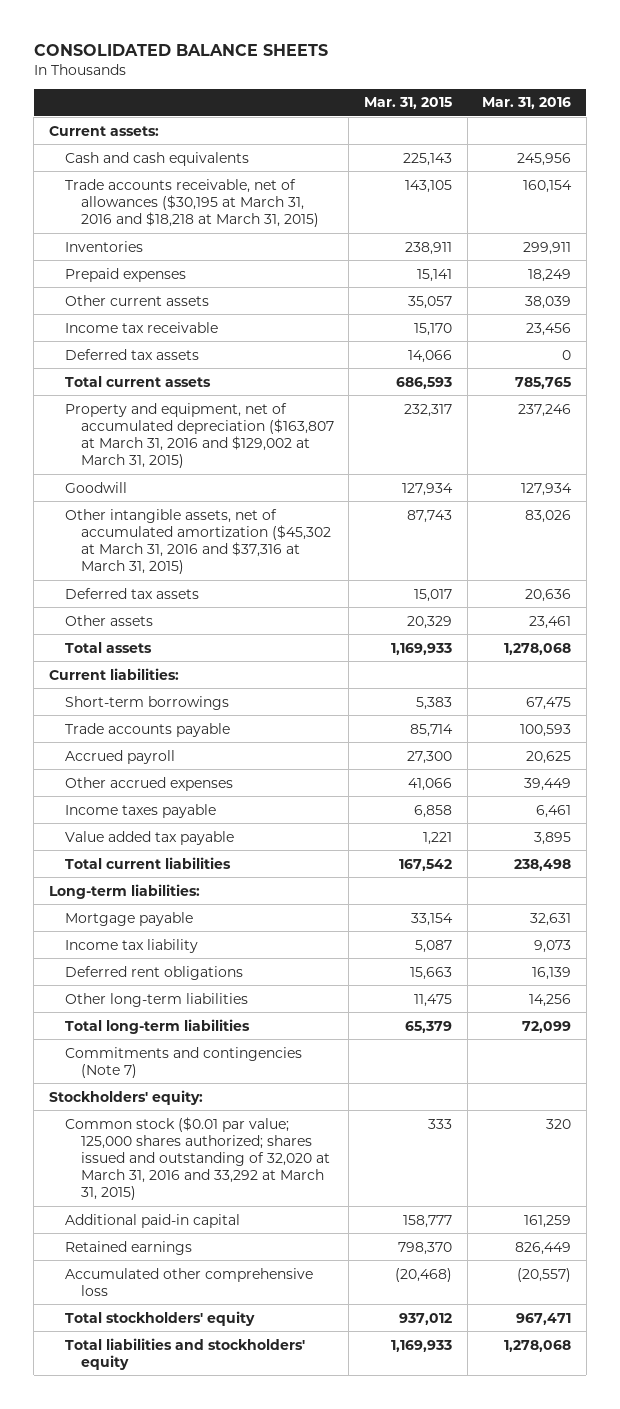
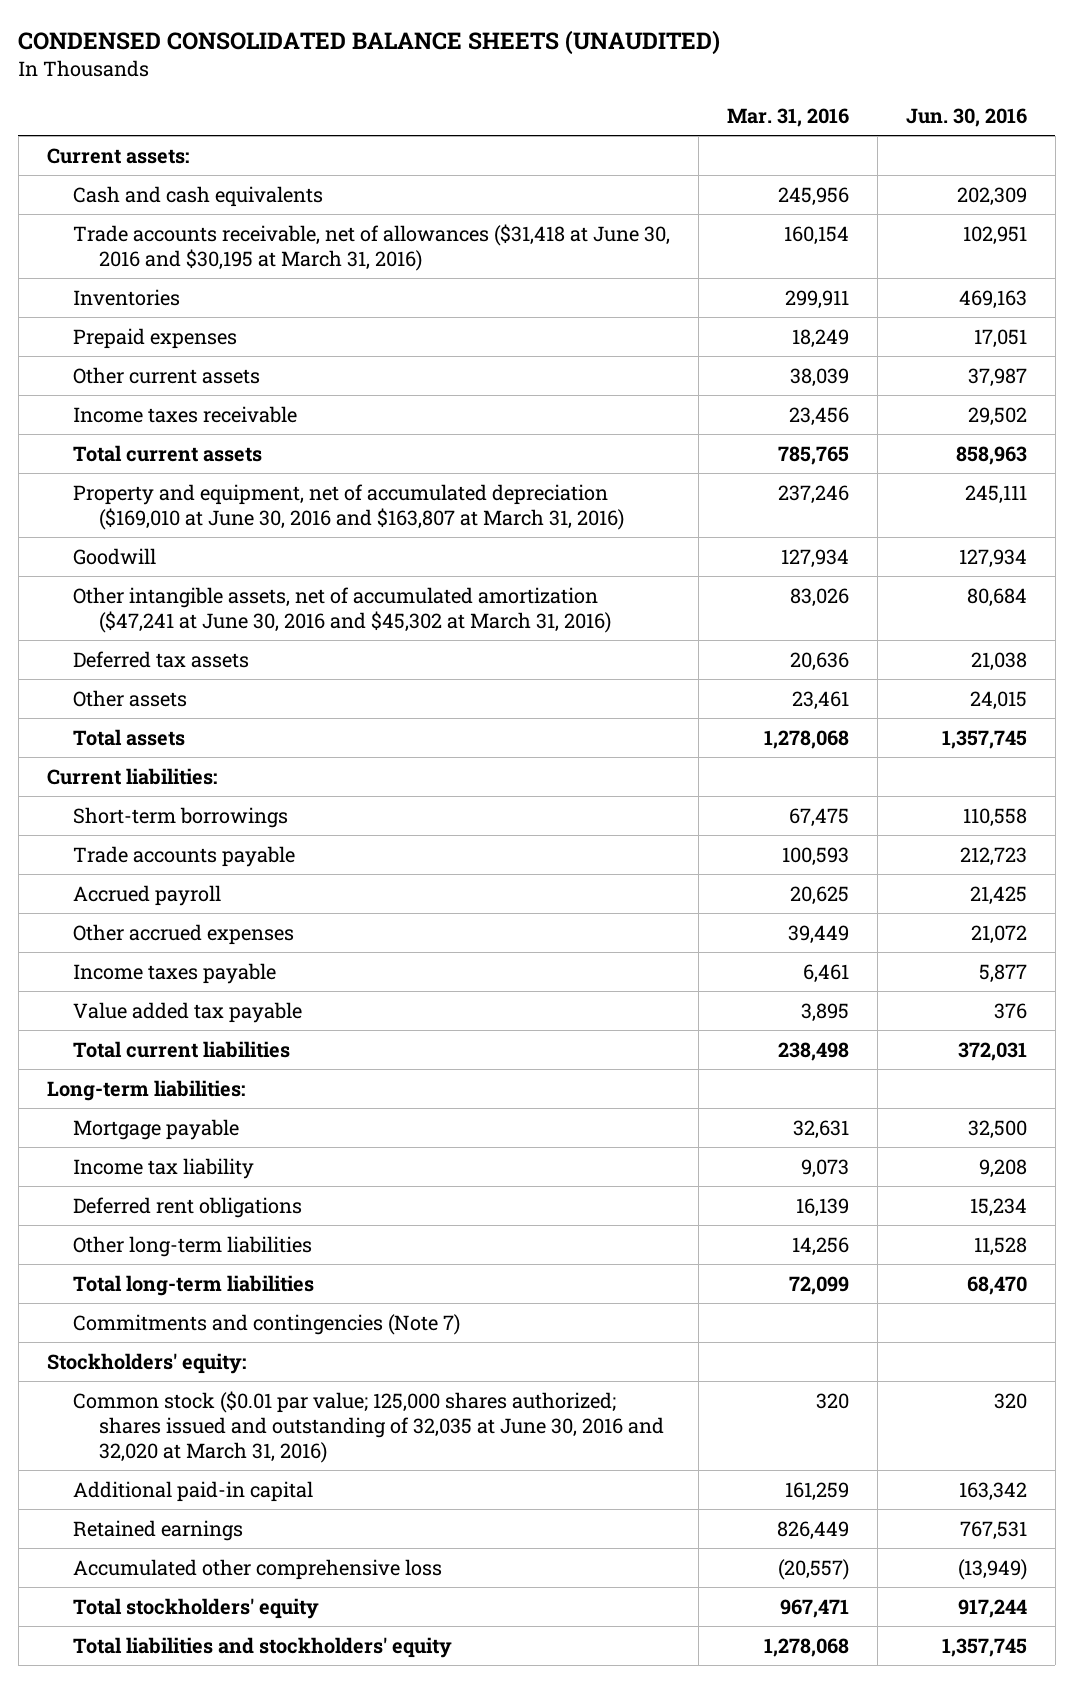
- CONSOLIDATED BALANCE SHEETS
+ CONDENSED CONSOLIDATED BALANCE SHEETS (UNAUDITED)
- | Mar. 31, 2015 | Mar. 31, 2016
+ | Mar. 31, 2016 | Jun. 30, 2016
- Trade accounts receivable, net of allowances ($30,195 at March 31, 2016 and $18,218 at March 31, 2015) | 143,105 | 160,154
+ Trade accounts receivable, net of allowances ($31,418 at June 30, 2016 and $30,195 at March 31, 2016) | 160,154 | 102,951
- Income tax receivable | 15,170 | 23,456
- Deferred tax assets | 14,066 | 0
+ Income taxes receivable | 23,456 | 29,502
- Property and equipment, net of accumulated depreciation ($163,807 at March 31, 2016 and $129,002 at March 31, 2015) | 232,317 | 237,246
+ Property and equipment, net of accumulated depreciation ($169,010 at June 30, 2016 and $163,807 at March 31, 2016) | 237,246 | 245,111
- Other intangible assets, net of accumulated amortization ($45,302 at March 31, 2016 and $37,316 at March 31, 2015) | 87,743 | 83,026
+ Other intangible assets, net of accumulated amortization ($47,241 at June 30, 2016 and $45,302 at March 31, 2016) | 83,026 | 80,684
- Common stock ($0.01 par value; 125,000 shares authorized; shares issued and outstanding of 32,020 at March 31, 2016 and 33,292 at March 31, 2015) | 333 | 320
+ Common stock ($0.01 par value; 125,000 shares authorized; shares issued and outstanding of 32,035 at June 30, 2016 and 32,020 at March 31, 2016) | 320 | 320

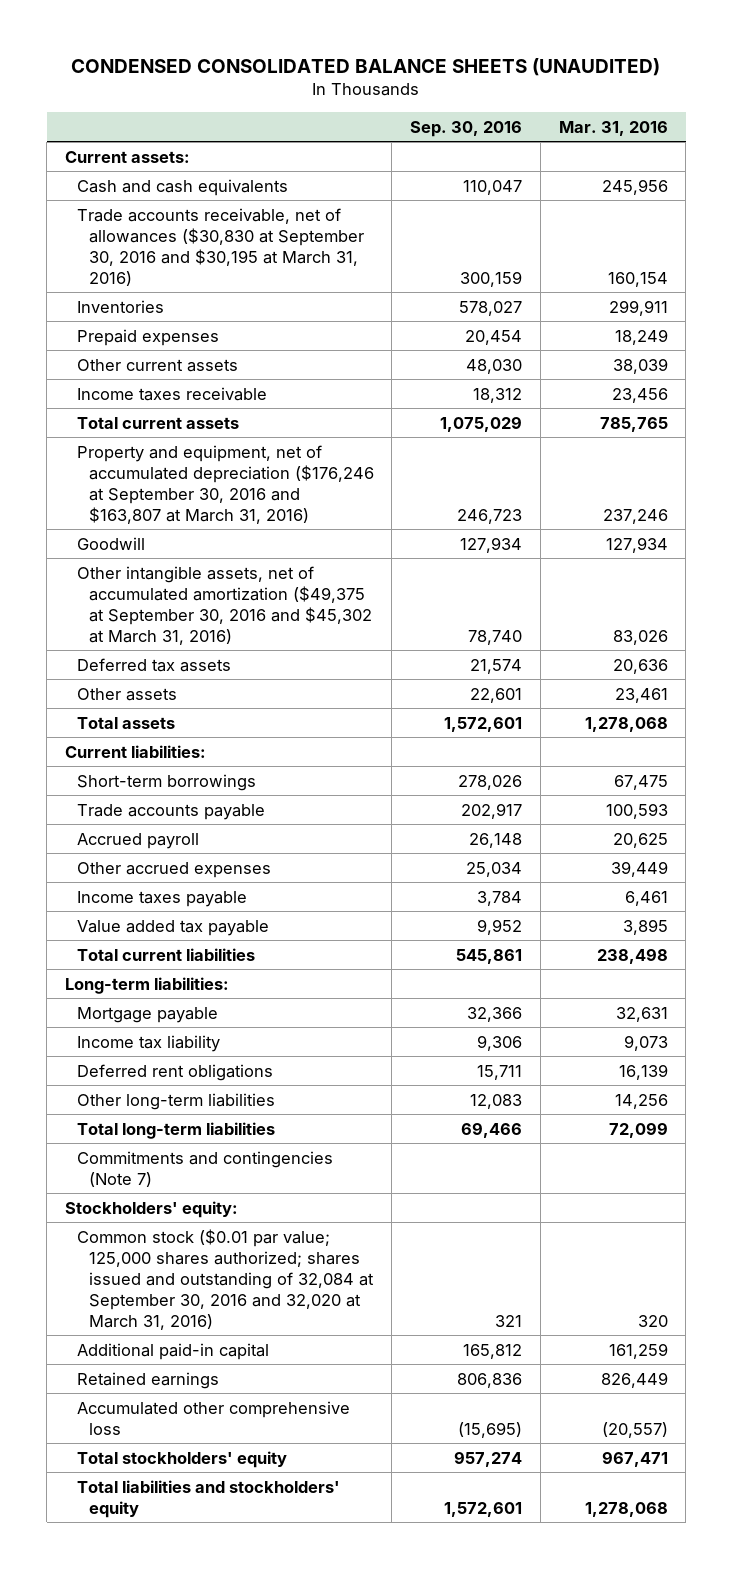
- | Mar. 31, 2016 | Jun. 30, 2016
+ | Sep. 30, 2016 | Mar. 31, 2016
- Trade accounts receivable, net of allowances ($31,418 at June 30, 2016 and $30,195 at March 31, 2016) | 160,154 | 102,951
+ Trade accounts receivable, net of allowances ($30,830 at September 30, 2016 and $30,195 at March 31, 2016) | 300,159 | 160,154
- Property and equipment, net of accumulated depreciation ($169,010 at June 30, 2016 and $163,807 at March 31, 2016) | 237,246 | 245,111
+ Property and equipment, net of accumulated depreciation ($176,246 at September 30, 2016 and $163,807 at March 31, 2016) | 246,723 | 237,246
- Other intangible assets, net of accumulated amortization ($47,241 at June 30, 2016 and $45,302 at March 31, 2016) | 83,026 | 80,684
+ Other intangible assets, net of accumulated amortization ($49,375 at September 30, 2016 and $45,302 at March 31, 2016) | 78,740 | 83,026
- Common stock ($0.01 par value; 125,000 shares authorized; shares issued and outstanding of 32,035 at June 30, 2016 and 32,020 at March 31, 2016) | 320 | 320
+ Common stock ($0.01 par value; 125,000 shares authorized; shares issued and outstanding of 32,084 at September 30, 2016 and 32,020 at March 31, 2016) | 321 | 320

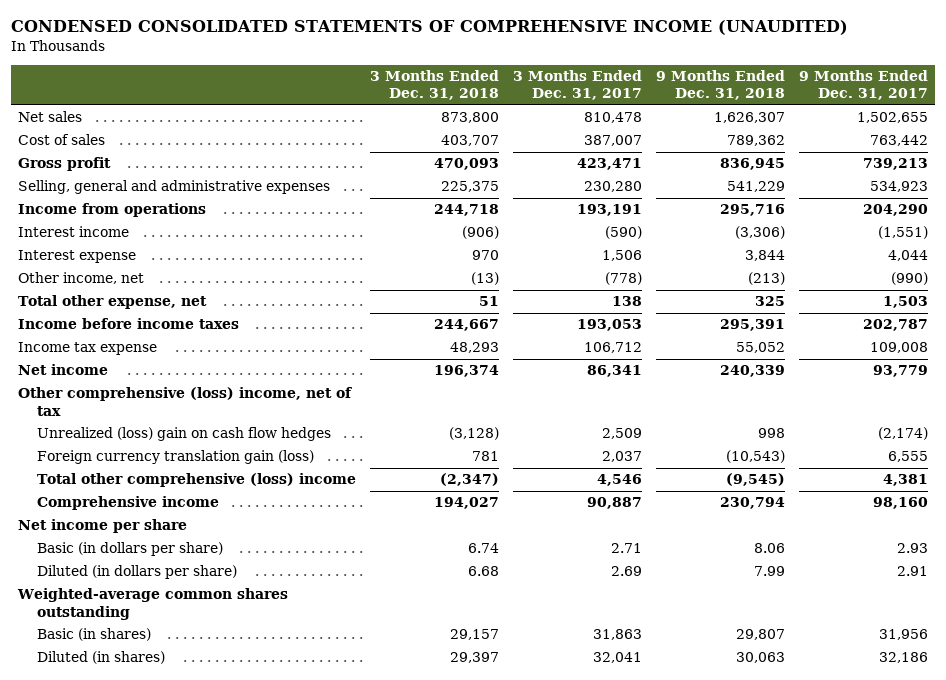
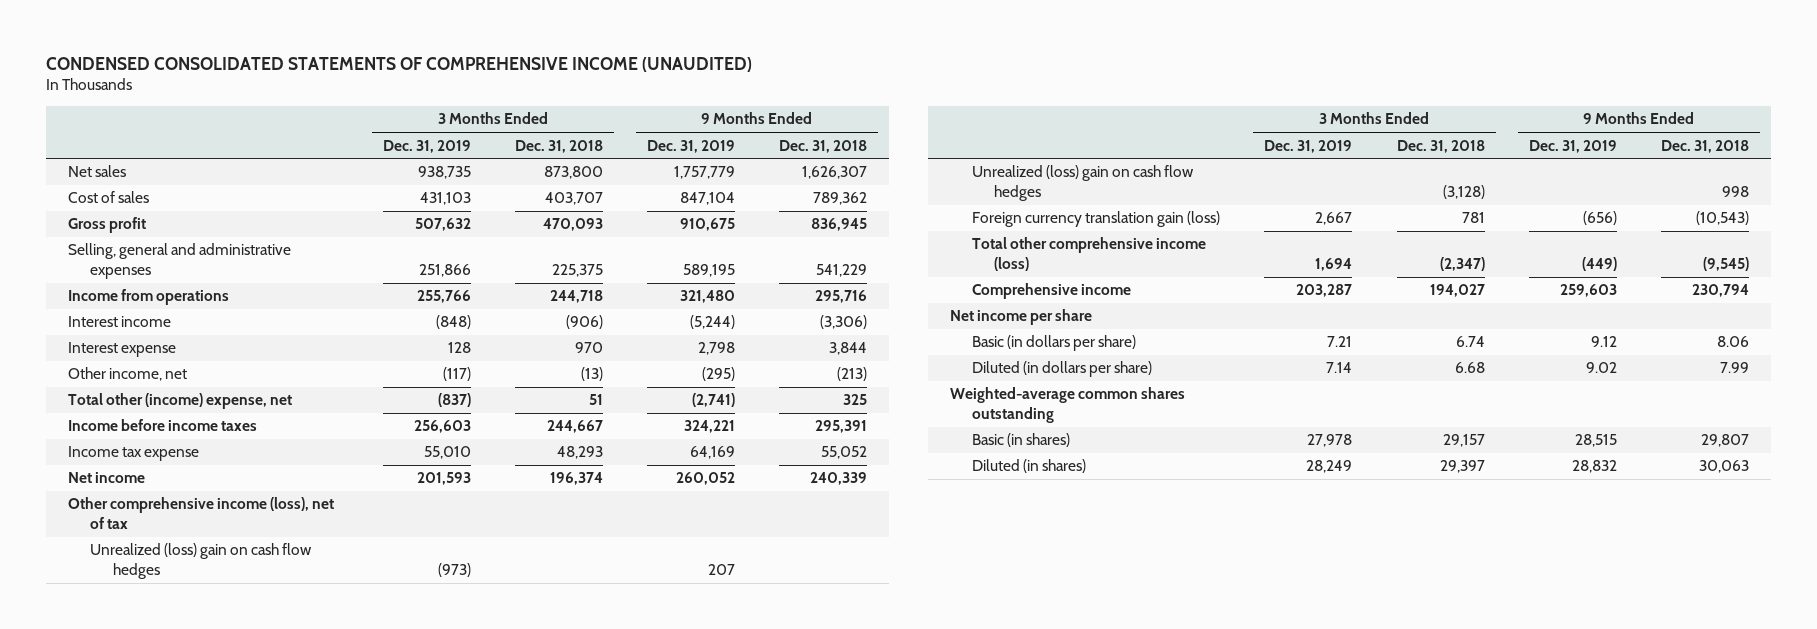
- | 3 Months Ended Dec. 31, 2018 | 3 Months Ended Dec. 31, 2017 | 9 Months Ended Dec. 31, 2018 | 9 Months Ended Dec. 31, 2017
+ | 3 Months Ended Dec. 31, 2019 | 3 Months Ended Dec. 31, 2018 | 9 Months Ended Dec. 31, 2019 | 9 Months Ended Dec. 31, 2018
- Total other expense, net | 51 | 138 | 325 | 1,503
+ Total other (income) expense, net | (837) | 51 | (2,741) | 325
- Other comprehensive (loss) income, net of tax
+ Other comprehensive income (loss), net of tax
+ Unrealized (loss) gain on cash flow hedges | (973) | | 207 |
- Total other comprehensive (loss) income | (2,347) | 4,546 | (9,545) | 4,381
+ Total other comprehensive income (loss) | 1,694 | (2,347) | (449) | (9,545)

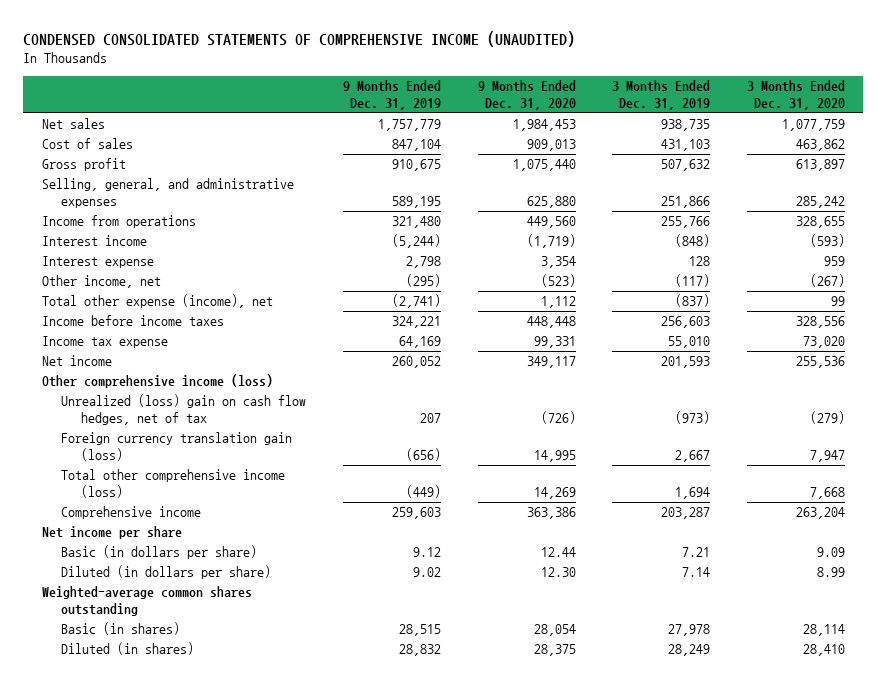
- | 3 Months Ended Dec. 31, 2019 | 3 Months Ended Dec. 31, 2018 | 9 Months Ended Dec. 31, 2019 | 9 Months Ended Dec. 31, 2018
+ | 9 Months Ended Dec. 31, 2019 | 9 Months Ended Dec. 31, 2020 | 3 Months Ended Dec. 31, 2019 | 3 Months Ended Dec. 31, 2020
- Selling, general and administrative expenses | 251,866 | 225,375 | 589,195 | 541,229
+ Selling, general, and administrative expenses | 589,195 | 625,880 | 251,866 | 285,242
- Total other (income) expense, net | (837) | 51 | (2,741) | 325
+ Total other expense (income), net | (2,741) | 1,112 | (837) | 99
- Other comprehensive income (loss), net of tax
- Unrealized (loss) gain on cash flow hedges | (973) | | 207 |
- Unrealized (loss) gain on cash flow hedges | | (3,128) | | 998
+ Other comprehensive income (loss)
+ Unrealized (loss) gain on cash flow hedges, net of tax | 207 | (726) | (973) | (279)

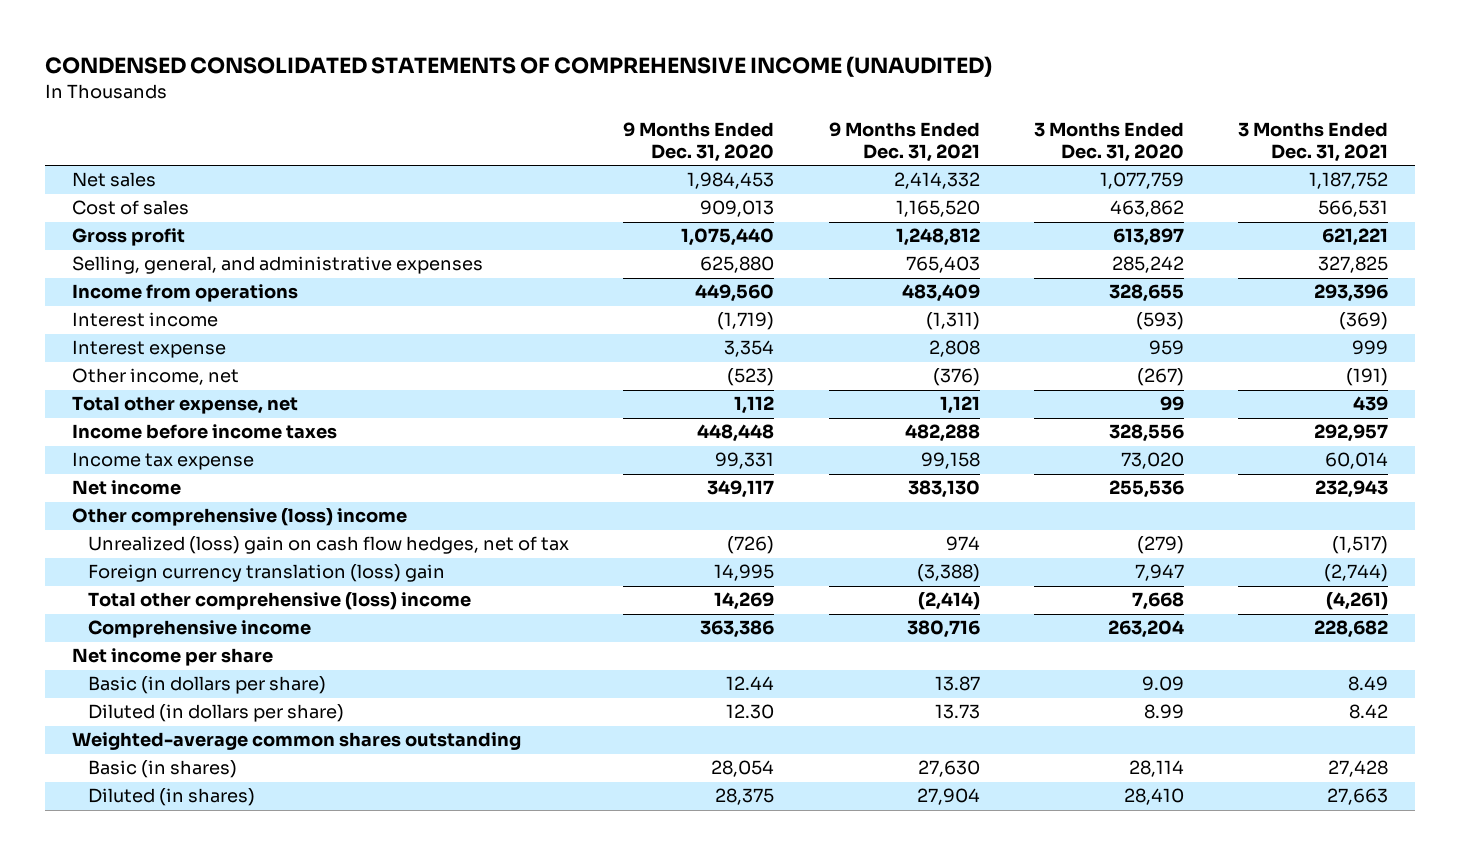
- | 9 Months Ended Dec. 31, 2019 | 9 Months Ended Dec. 31, 2020 | 3 Months Ended Dec. 31, 2019 | 3 Months Ended Dec. 31, 2020
+ | 9 Months Ended Dec. 31, 2020 | 9 Months Ended Dec. 31, 2021 | 3 Months Ended Dec. 31, 2020 | 3 Months Ended Dec. 31, 2021
- Total other expense (income), net | (2,741) | 1,112 | (837) | 99
+ Total other expense, net | 1,112 | 1,121 | 99 | 439
- Other comprehensive income (loss)
+ Other comprehensive (loss) income
- Foreign currency translation gain (loss) | (656) | 14,995 | 2,667 | 7,947
- Total other comprehensive income (loss) | (449) | 14,269 | 1,694 | 7,668
+ Foreign currency translation (loss) gain | 14,995 | (3,388) | 7,947 | (2,744)
+ Total other comprehensive (loss) income | 14,269 | (2,414) | 7,668 | (4,261)

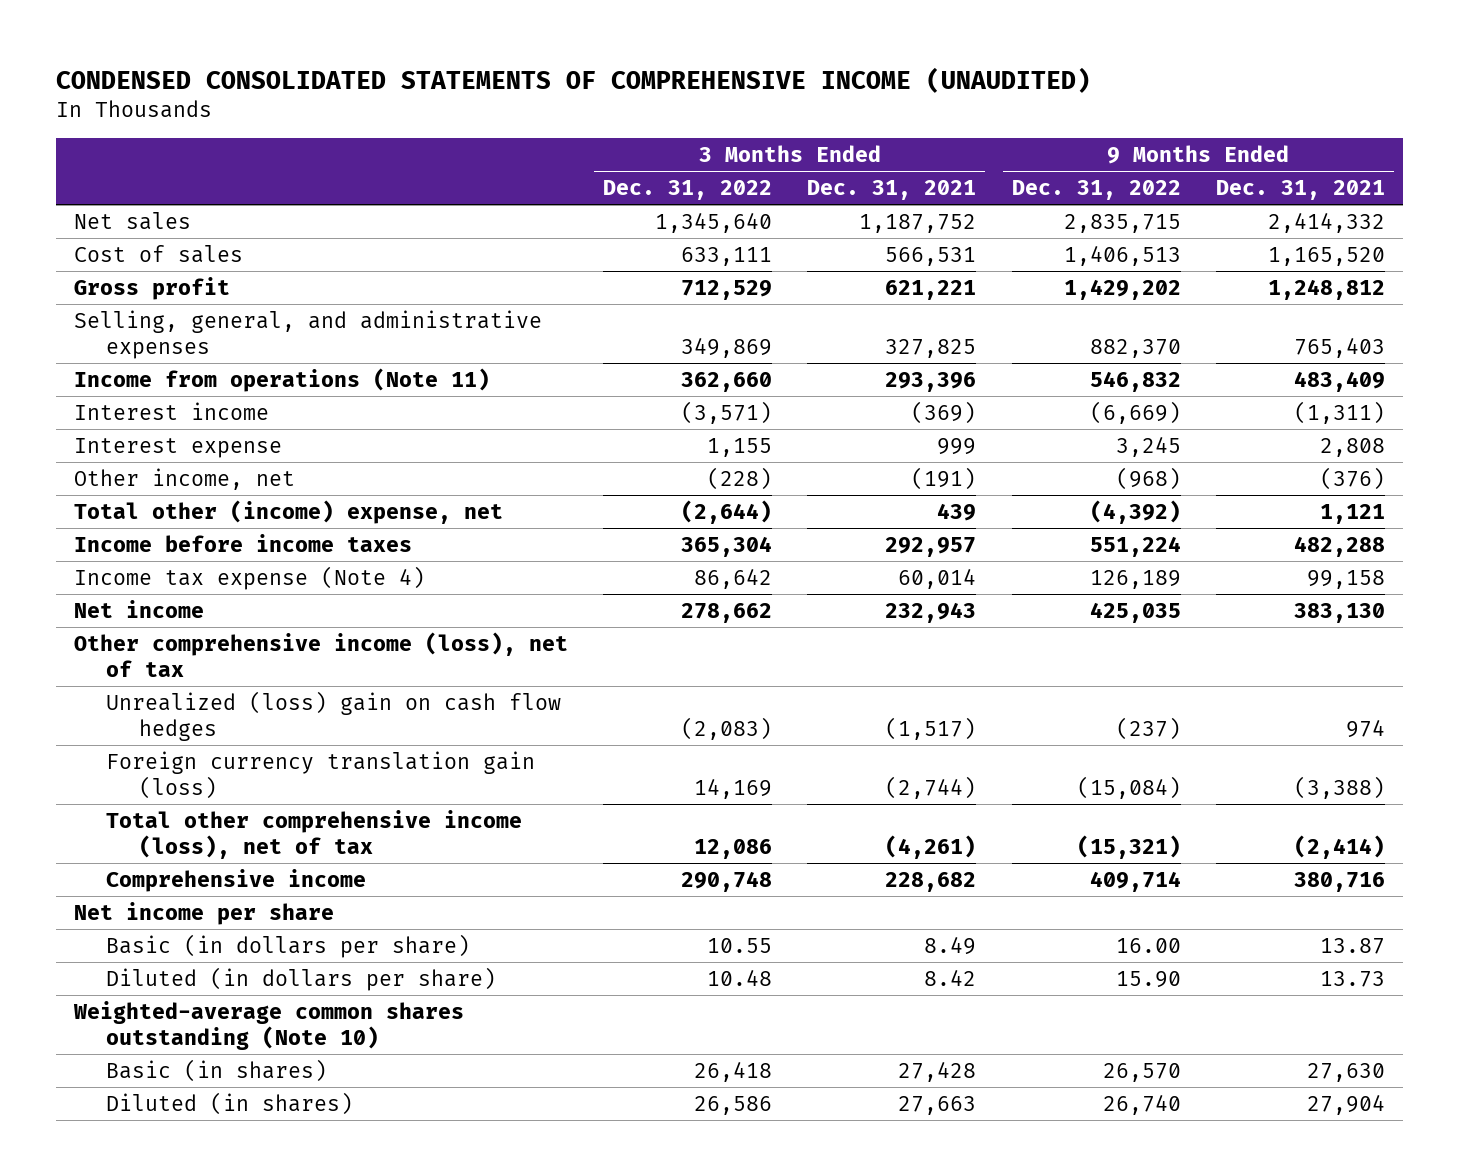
- | 9 Months Ended Dec. 31, 2020 | 9 Months Ended Dec. 31, 2021 | 3 Months Ended Dec. 31, 2020 | 3 Months Ended Dec. 31, 2021
+ | 3 Months Ended Dec. 31, 2022 | 3 Months Ended Dec. 31, 2021 | 9 Months Ended Dec. 31, 2022 | 9 Months Ended Dec. 31, 2021
- Income from operations | 449,560 | 483,409 | 328,655 | 293,396
+ Income from operations (Note 11) | 362,660 | 293,396 | 546,832 | 483,409
- Total other expense, net | 1,112 | 1,121 | 99 | 439
+ Total other (income) expense, net | (2,644) | 439 | (4,392) | 1,121
- Income tax expense | 99,331 | 99,158 | 73,020 | 60,014
+ Income tax expense (Note 4) | 86,642 | 60,014 | 126,189 | 99,158
- Other comprehensive (loss) income
- Unrealized (loss) gain on cash flow hedges, net of tax | (726) | 974 | (279) | (1,517)
- Foreign currency translation (loss) gain | 14,995 | (3,388) | 7,947 | (2,744)
- Total other comprehensive (loss) income | 14,269 | (2,414) | 7,668 | (4,261)
+ Other comprehensive income (loss), net of tax
+ Unrealized (loss) gain on cash flow hedges | (2,083) | (1,517) | (237) | 974
+ Foreign currency translation gain (loss) | 14,169 | (2,744) | (15,084) | (3,388)
+ Total other comprehensive income (loss), net of tax | 12,086 | (4,261) | (15,321) | (2,414)
- Weighted-average common shares outstanding
+ Weighted-average common shares outstanding (Note 10)

